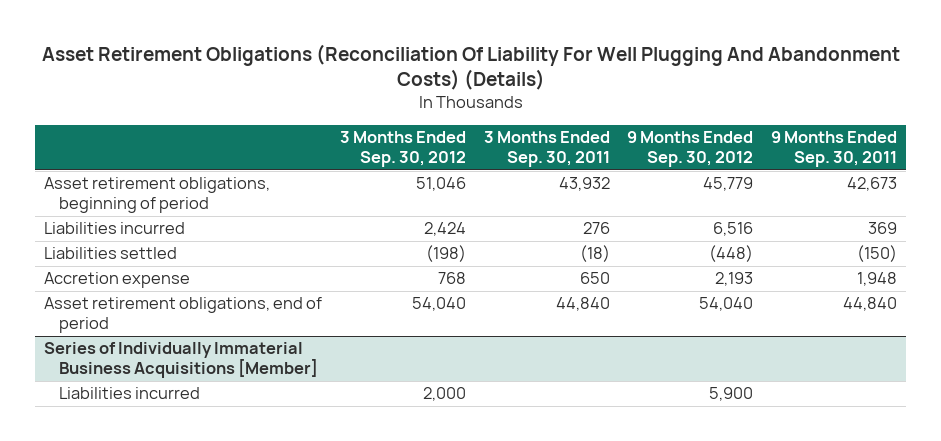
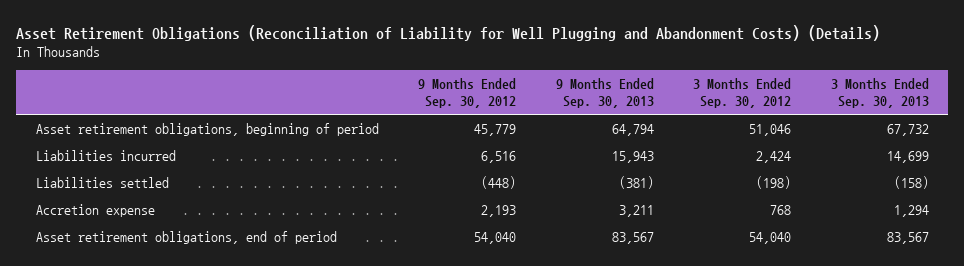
- Asset Retirement Obligations (Reconciliation Of Liability For Well Plugging And Abandonment Costs) (Details)
+ Asset Retirement Obligations (Reconciliation of Liability for Well Plugging and Abandonment Costs) (Details)
- | 3 Months Ended Sep. 30, 2012 | 3 Months Ended Sep. 30, 2011 | 9 Months Ended Sep. 30, 2012 | 9 Months Ended Sep. 30, 2011
+ | 9 Months Ended Sep. 30, 2012 | 9 Months Ended Sep. 30, 2013 | 3 Months Ended Sep. 30, 2012 | 3 Months Ended Sep. 30, 2013
- Series of Individually Immaterial Business Acquisitions [Member]
- Liabilities incurred | 2,000 | | 5,900 |

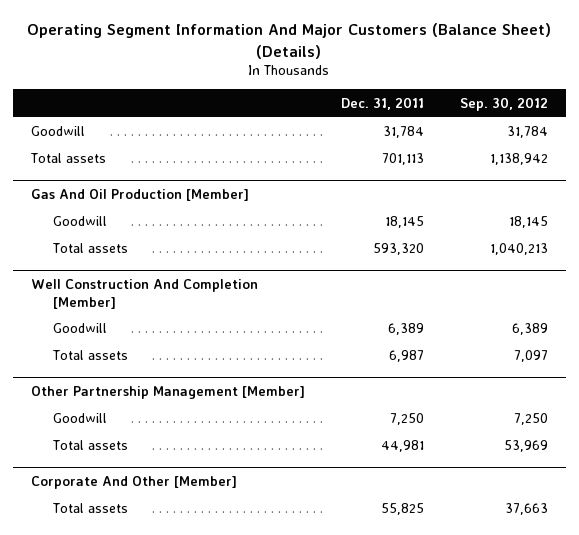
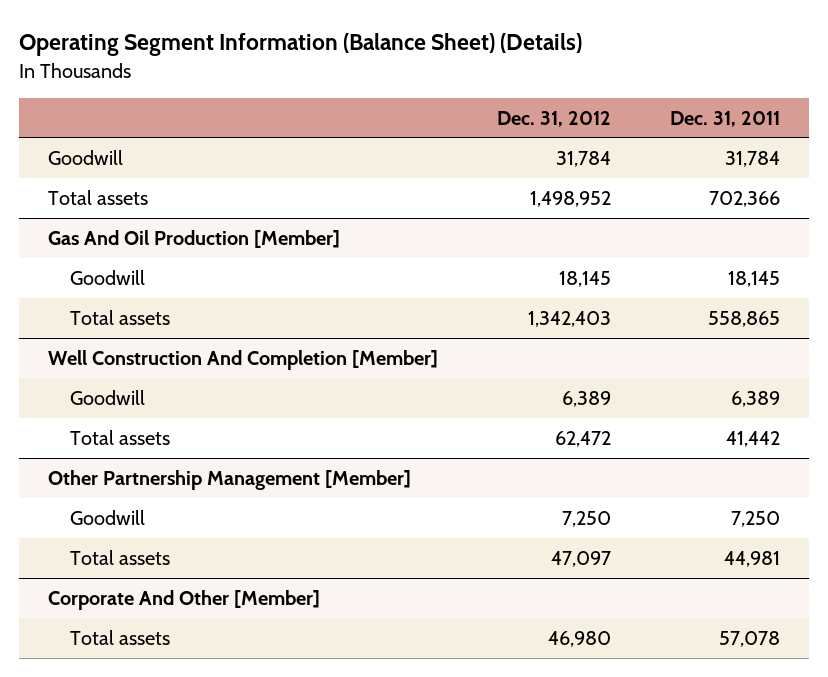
- Operating Segment Information And Major Customers (Balance Sheet) (Details)
+ Operating Segment Information (Balance Sheet) (Details)
- | Dec. 31, 2011 | Sep. 30, 2012
+ | Dec. 31, 2012 | Dec. 31, 2011
- Total assets | 701,113 | 1,138,942
+ Total assets | 1,498,952 | 702,366
@ Gas And Oil Production [Member]
- Total assets | 593,320 | 1,040,213
+ Total assets | 1,342,403 | 558,865
@ Well Construction And Completion [Member]
- Total assets | 6,987 | 7,097
+ Total assets | 62,472 | 41,442
@ Corporate And Other [Member]
- Total assets | 55,825 | 37,663
+ Total assets | 46,980 | 57,078

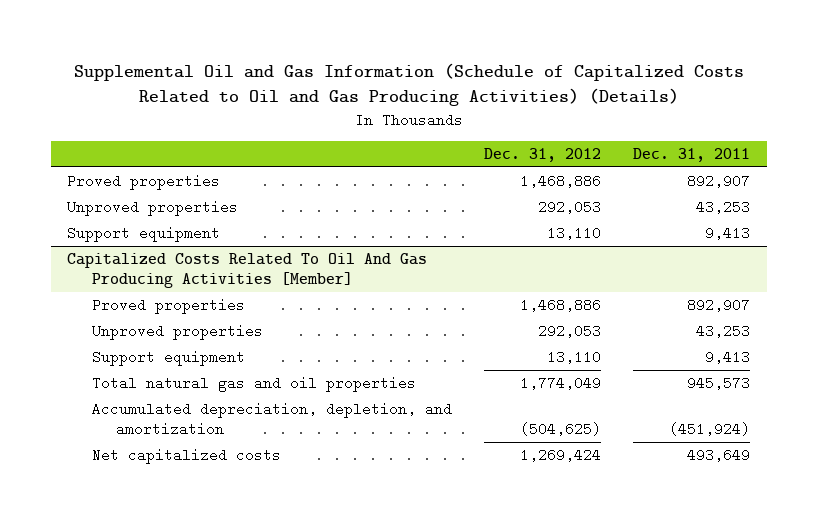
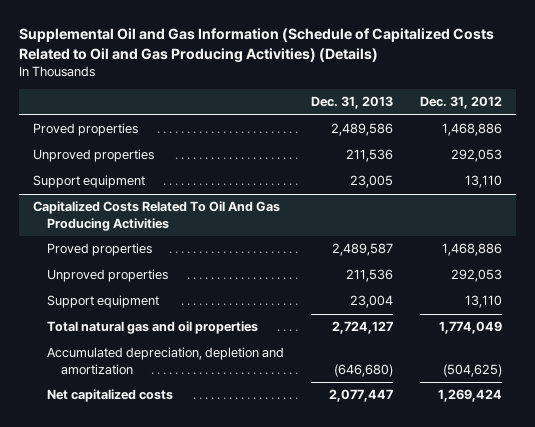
- | Dec. 31, 2012 | Dec. 31, 2011
+ | Dec. 31, 2013 | Dec. 31, 2012
- Capitalized Costs Related To Oil And Gas Producing Activities [Member]
+ Capitalized Costs Related To Oil And Gas Producing Activities
- Accumulated depreciation, depletion, and amortization | (504,625) | (451,924)
+ Accumulated depreciation, depletion and amortization | (646,680) | (504,625)

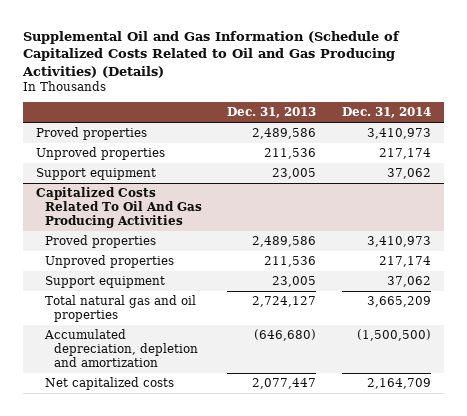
- | Dec. 31, 2013 | Dec. 31, 2012
+ | Dec. 31, 2013 | Dec. 31, 2014
@ Capitalized Costs Related To Oil And Gas Producing Activities
- Proved properties | 2,489,587 | 1,468,886
+ Proved properties | 2,489,586 | 3,410,973
- Support equipment | 23,004 | 13,110
+ Support equipment | 23,005 | 37,062

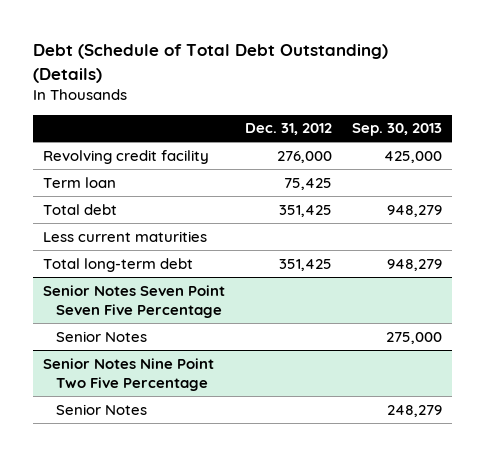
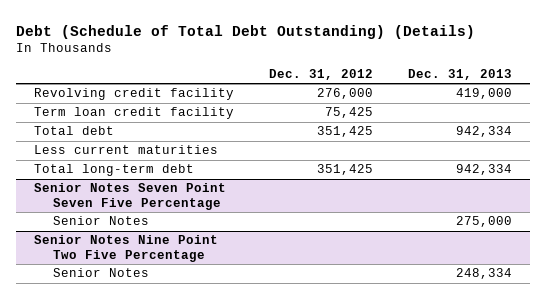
- | Dec. 31, 2012 | Sep. 30, 2013
+ | Dec. 31, 2012 | Dec. 31, 2013
- Term loan | 75,425 |
+ Term loan credit facility | 75,425 |

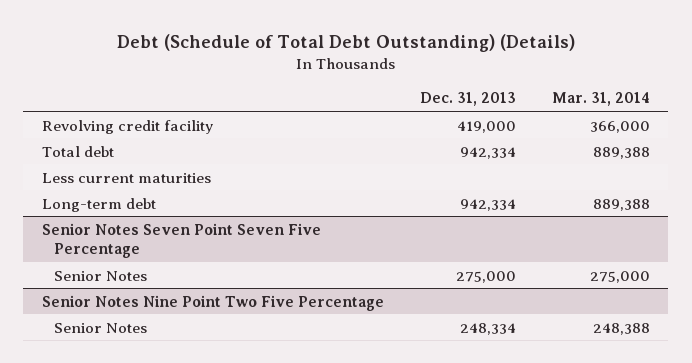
- | Dec. 31, 2012 | Dec. 31, 2013
+ | Dec. 31, 2013 | Mar. 31, 2014
- Term loan credit facility | 75,425 |
- Total long-term debt | 351,425 | 942,334
+ Long-term debt | 942,334 | 889,388

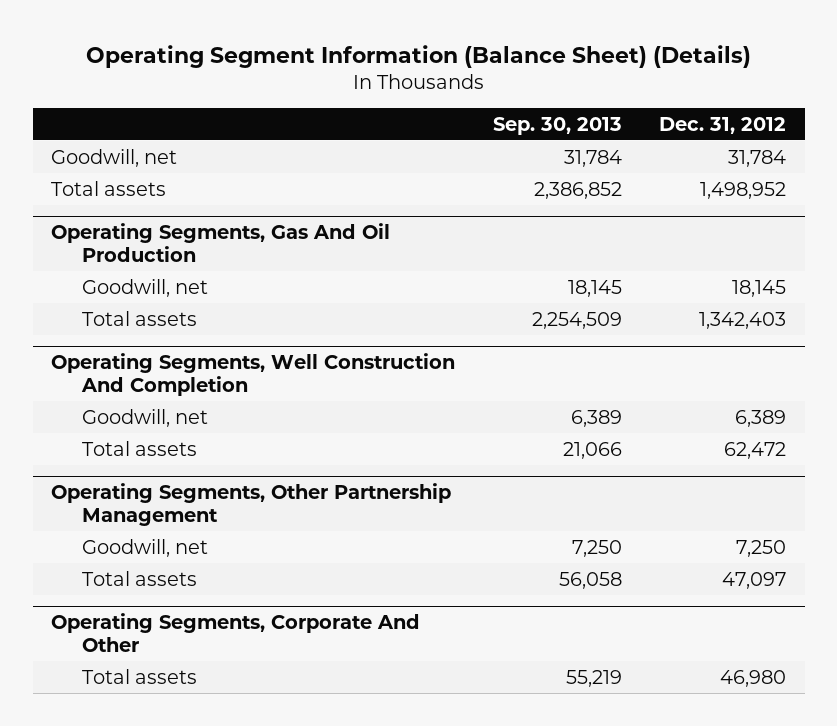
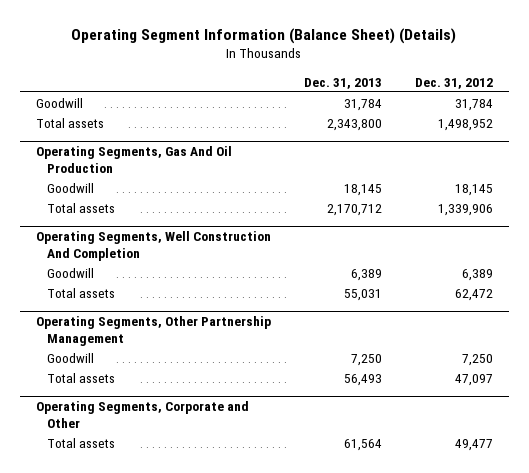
- | Sep. 30, 2013 | Dec. 31, 2012
+ | Dec. 31, 2013 | Dec. 31, 2012
- Goodwill, net | 31,784 | 31,784
+ Goodwill | 31,784 | 31,784
@ Operating Segments, Gas And Oil Production
- Goodwill, net | 18,145 | 18,145
- Total assets | 2,254,509 | 1,342,403
+ Goodwill | 18,145 | 18,145
+ Total assets | 2,170,712 | 1,339,906
@ Operating Segments, Well Construction And Completion
- Goodwill, net | 6,389 | 6,389
+ Goodwill | 6,389 | 6,389
@ Operating Segments, Other Partnership Management
- Goodwill, net | 7,250 | 7,250
+ Goodwill | 7,250 | 7,250
- Operating Segments, Corporate And Other
- Total assets | 55,219 | 46,980
+ Operating Segments, Corporate and Other
+ Total assets | 61,564 | 49,477

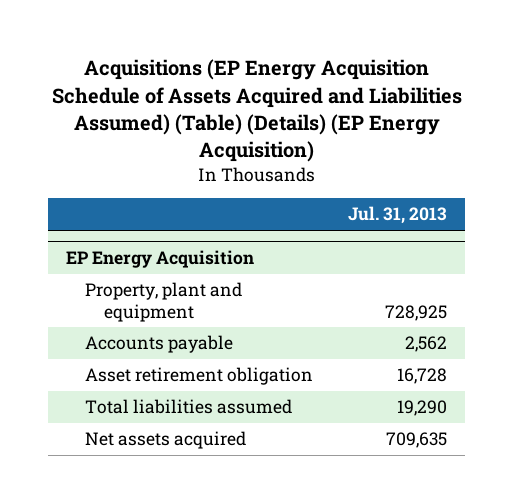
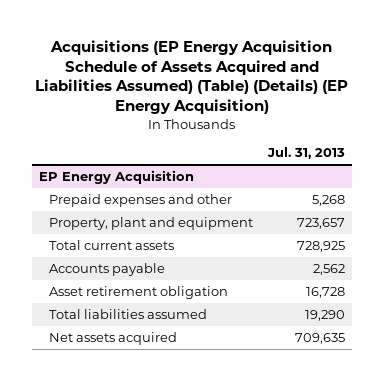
@ EP Energy Acquisition
- Property, plant and equipment | 728,925
+ Prepaid expenses and other | 5,268
+ Property, plant and equipment | 723,657
+ Total current assets | 728,925

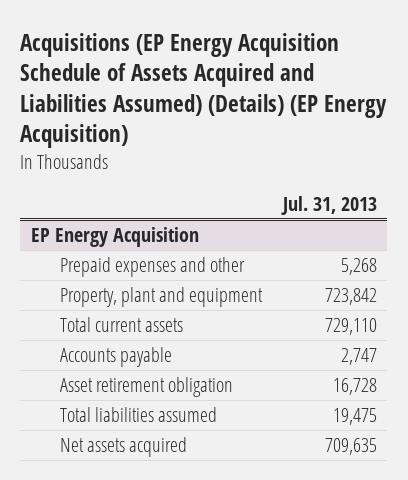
- Acquisitions (EP Energy Acquisition Schedule of Assets Acquired and Liabilities Assumed) (Table) (Details) (EP Energy Acquisition)
+ Acquisitions (EP Energy Acquisition Schedule of Assets Acquired and Liabilities Assumed) (Details) (EP Energy Acquisition)
@ EP Energy Acquisition
- Property, plant and equipment | 723,657
- Total current assets | 728,925
- Accounts payable | 2,562
+ Property, plant and equipment | 723,842
+ Total current assets | 729,110
+ Accounts payable | 2,747
- Total liabilities assumed | 19,290
+ Total liabilities assumed | 19,475

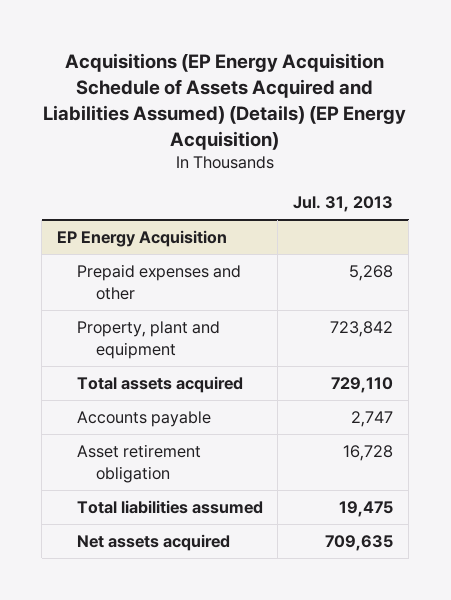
@ EP Energy Acquisition
- Total current assets | 729,110
+ Total assets acquired | 729,110

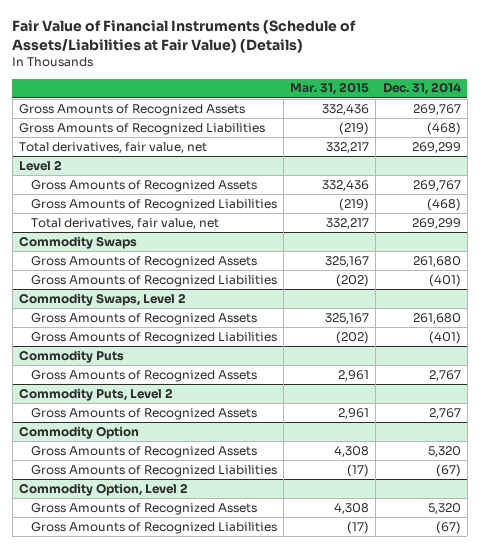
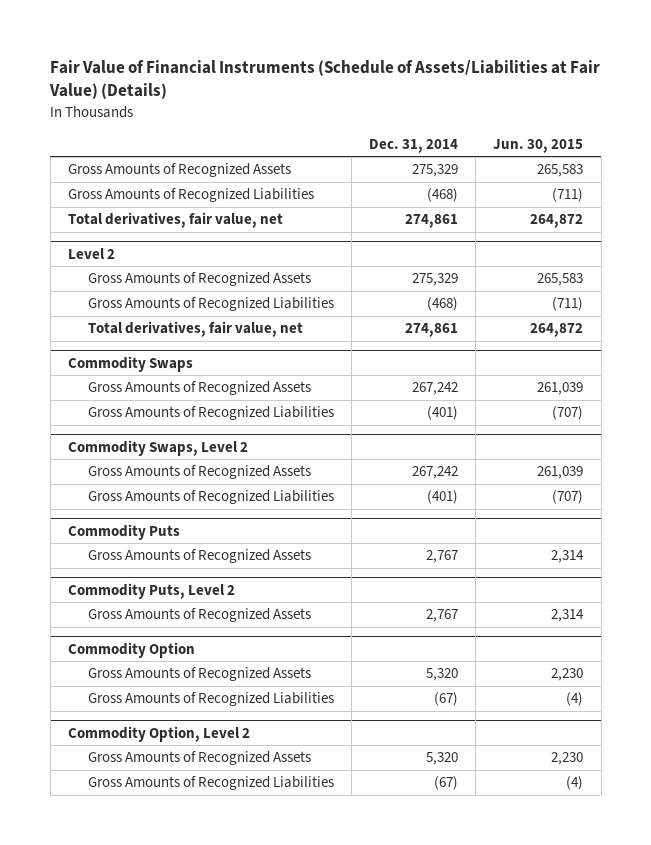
- | Mar. 31, 2015 | Dec. 31, 2014
+ | Dec. 31, 2014 | Jun. 30, 2015
- Gross Amounts of Recognized Assets | 332,436 | 269,767
+ Gross Amounts of Recognized Assets | 275,329 | 265,583
- Total derivatives, fair value, net | 332,217 | 269,299
+ Total derivatives, fair value, net | 274,861 | 264,872
@ Level 2
- Gross Amounts of Recognized Assets | 332,436 | 269,767
+ Gross Amounts of Recognized Assets | 275,329 | 265,583
- Total derivatives, fair value, net | 332,217 | 269,299
+ Total derivatives, fair value, net | 274,861 | 264,872
@ Commodity Swaps
- Gross Amounts of Recognized Assets | 325,167 | 261,680
+ Gross Amounts of Recognized Assets | 267,242 | 261,039
@ Commodity Swaps, Level 2
- Gross Amounts of Recognized Assets | 325,167 | 261,680
+ Gross Amounts of Recognized Assets | 267,242 | 261,039

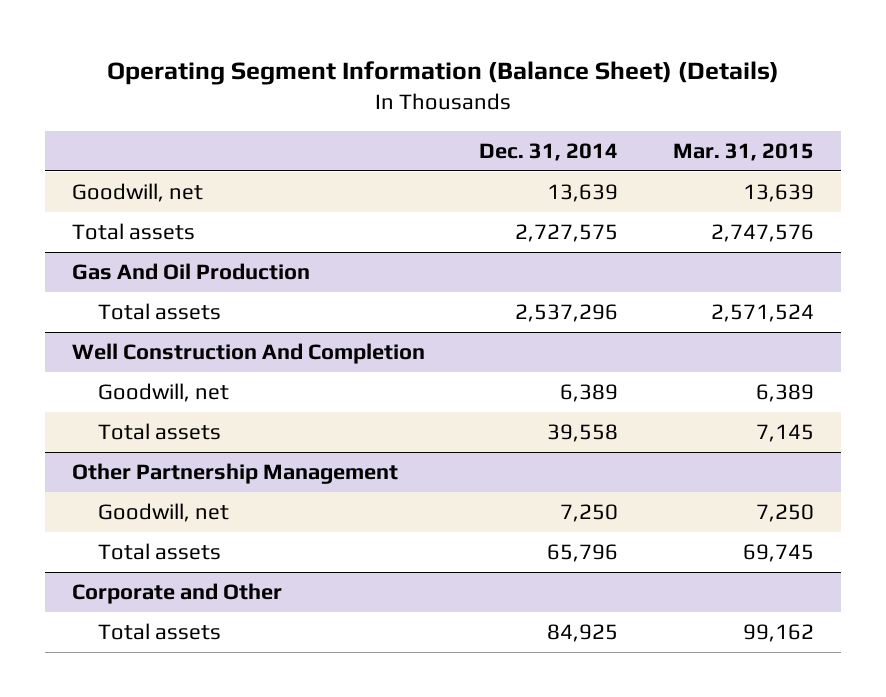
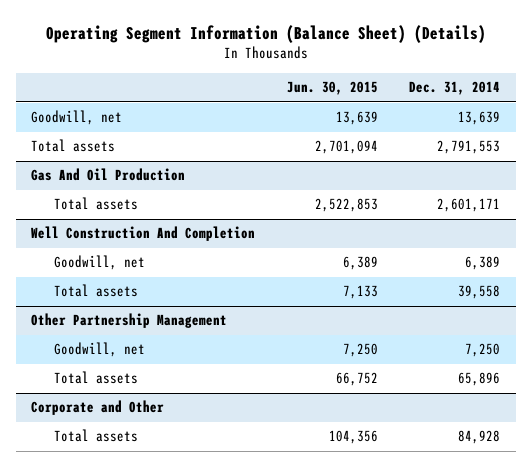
- | Dec. 31, 2014 | Mar. 31, 2015
+ | Jun. 30, 2015 | Dec. 31, 2014
- Total assets | 2,727,575 | 2,747,576
+ Total assets | 2,701,094 | 2,791,553
@ Gas And Oil Production
- Total assets | 2,537,296 | 2,571,524
+ Total assets | 2,522,853 | 2,601,171
@ Other Partnership Management
- Total assets | 65,796 | 69,745
+ Total assets | 66,752 | 65,896
@ Corporate and Other
- Total assets | 84,925 | 99,162
+ Total assets | 104,356 | 84,928

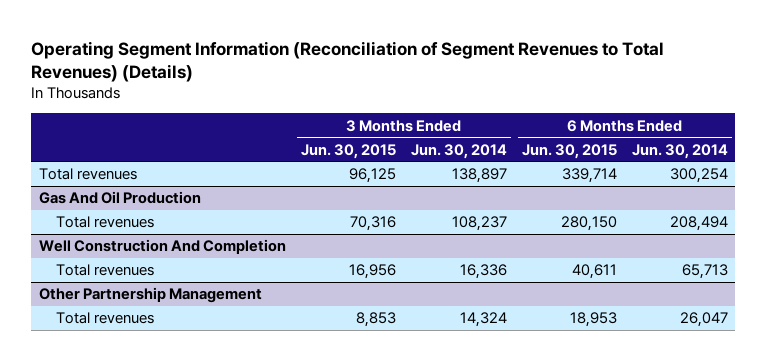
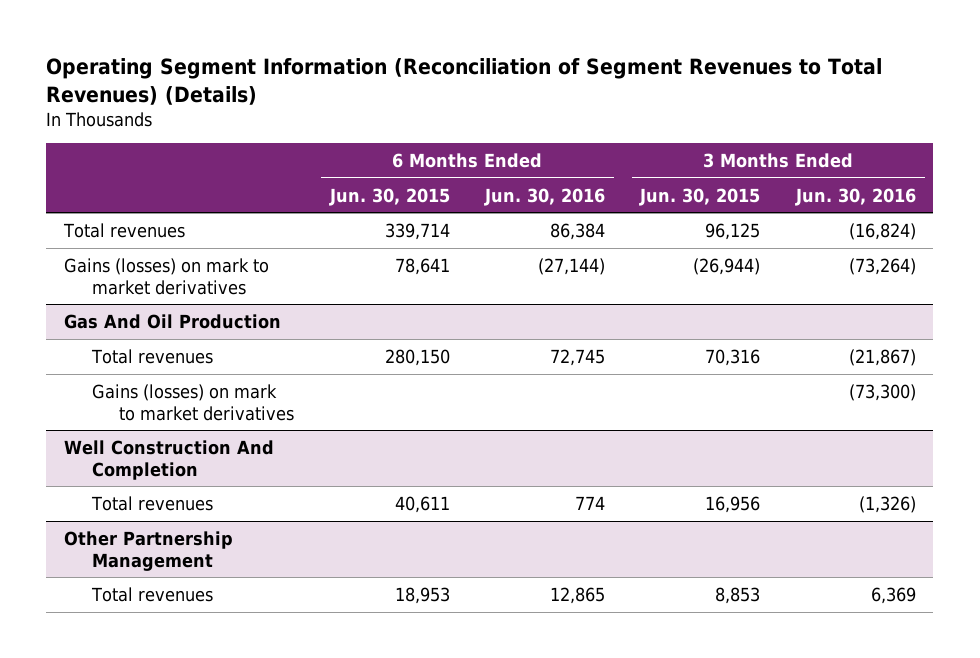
- | 3 Months Ended Jun. 30, 2015 | 3 Months Ended Jun. 30, 2014 | 6 Months Ended Jun. 30, 2015 | 6 Months Ended Jun. 30, 2014
+ | 6 Months Ended Jun. 30, 2015 | 6 Months Ended Jun. 30, 2016 | 3 Months Ended Jun. 30, 2015 | 3 Months Ended Jun. 30, 2016
+ Gains (losses) on mark to market derivatives | 78,641 | (27,144) | (26,944) | (73,264)
@ Gas And Oil Production
+ Gains (losses) on mark to market derivatives | | | | (73,300)

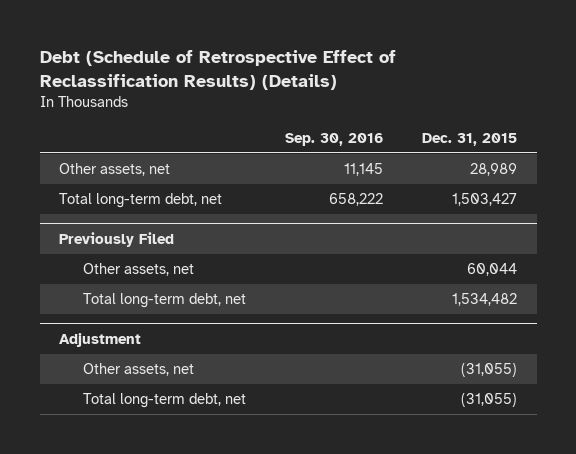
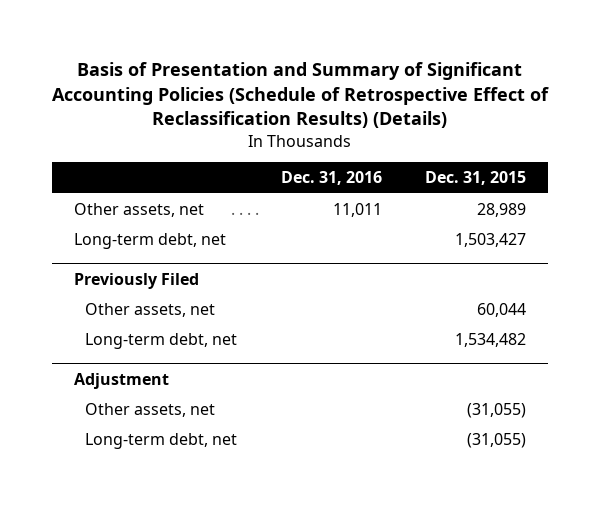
- Debt (Schedule of Retrospective Effect of Reclassification Results) (Details)
+ Basis of Presentation and Summary of Significant Accounting Policies (Schedule of Retrospective Effect of Reclassification Results) (Details)
- | Sep. 30, 2016 | Dec. 31, 2015
+ | Dec. 31, 2016 | Dec. 31, 2015
- Total long-term debt, net | 658,222 | 1,503,427
+ Long-term debt, net | | 1,503,427
@ Previously Filed
- Total long-term debt, net | | 1,534,482
+ Long-term debt, net | | 1,534,482
@ Adjustment
- Total long-term debt, net | | (31,055)
+ Long-term debt, net | | (31,055)

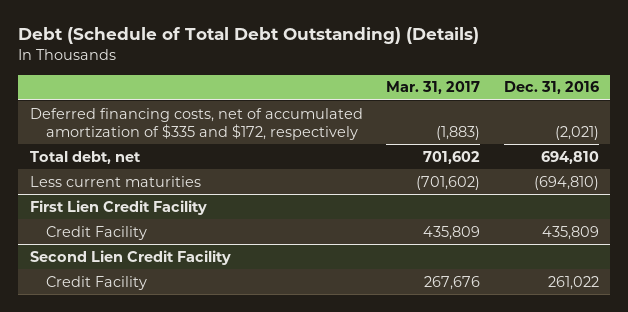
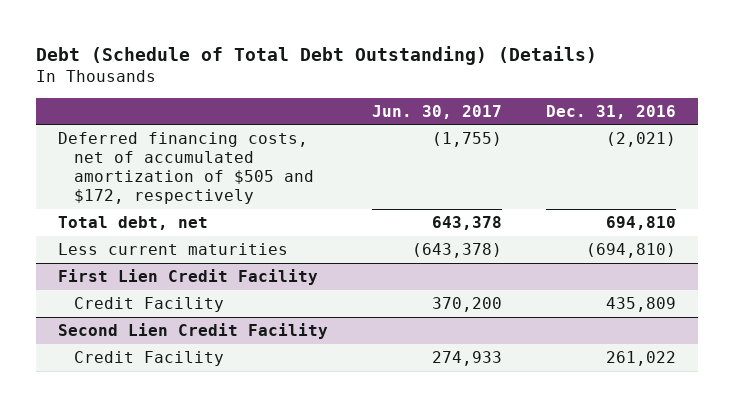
- | Mar. 31, 2017 | Dec. 31, 2016
+ | Jun. 30, 2017 | Dec. 31, 2016
- Deferred financing costs, net of accumulated amortization of $335 and $172, respectively | (1,883) | (2,021)
+ Deferred financing costs, net of accumulated amortization of $505 and $172, respectively | (1,755) | (2,021)

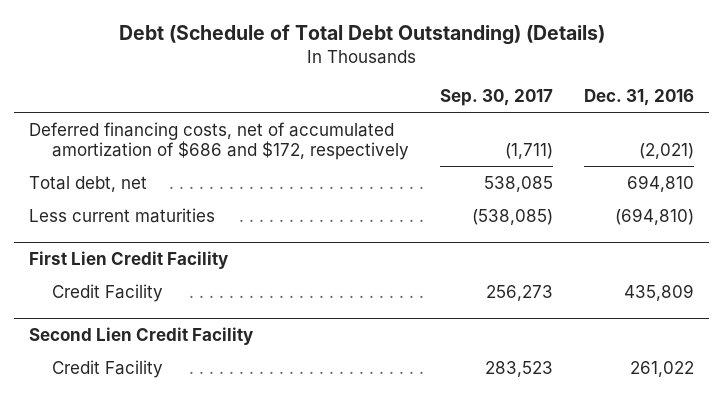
- | Jun. 30, 2017 | Dec. 31, 2016
+ | Sep. 30, 2017 | Dec. 31, 2016
- Deferred financing costs, net of accumulated amortization of $505 and $172, respectively | (1,755) | (2,021)
+ Deferred financing costs, net of accumulated amortization of $686 and $172, respectively | (1,711) | (2,021)

